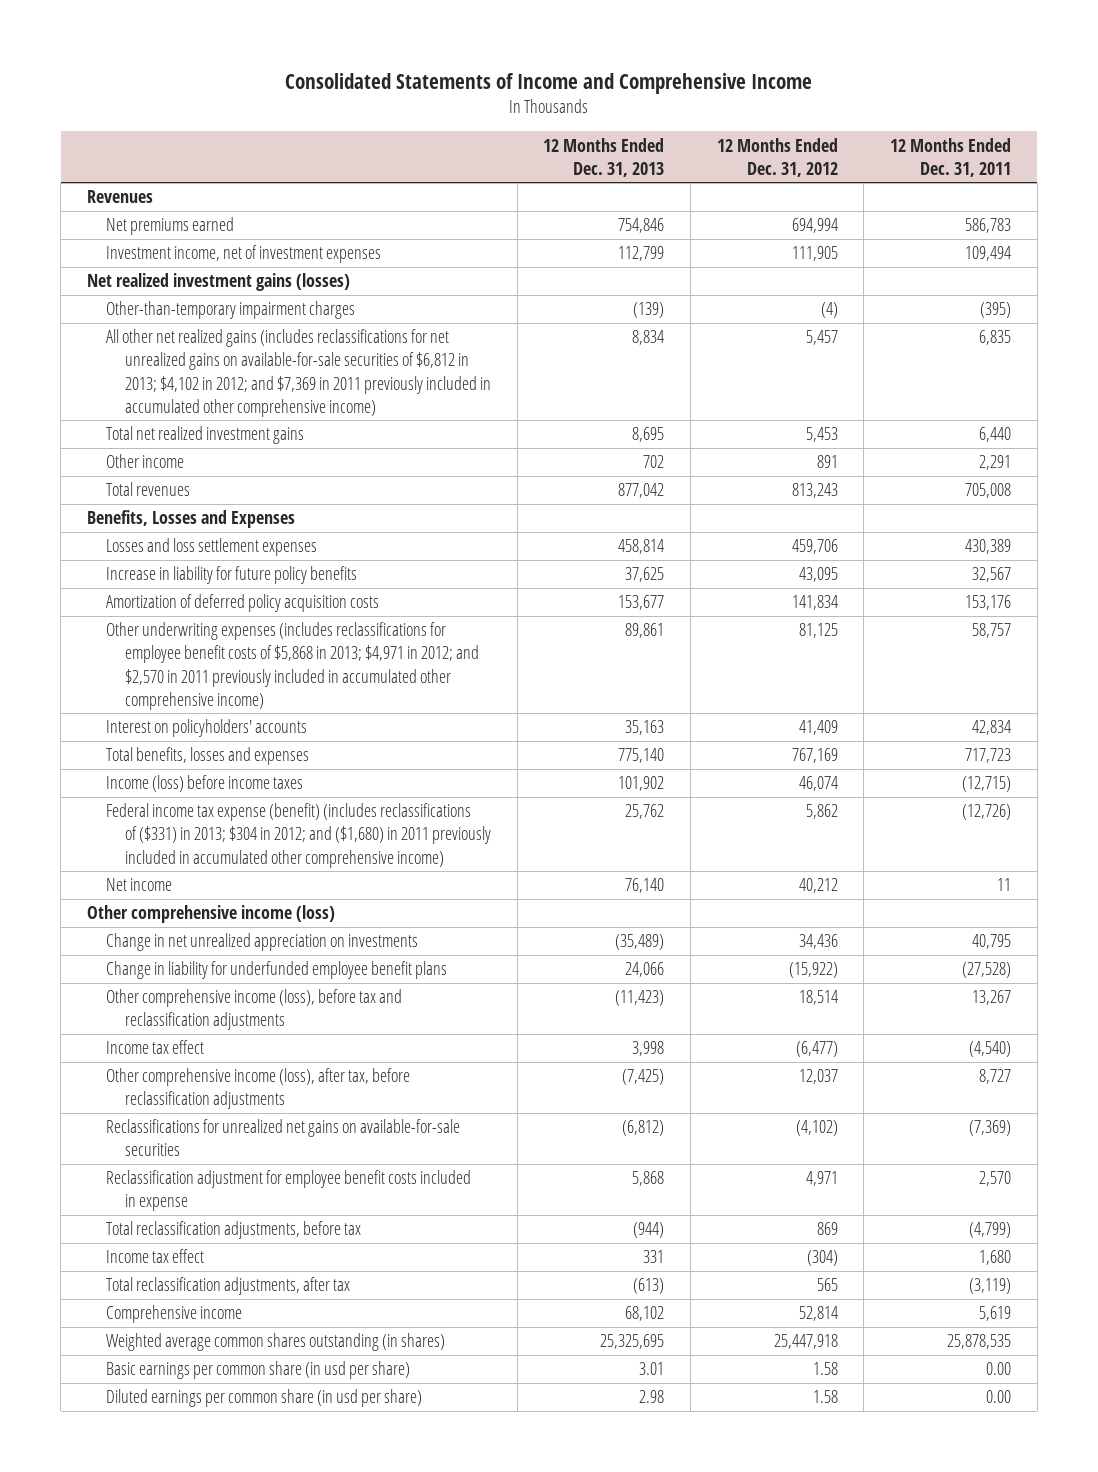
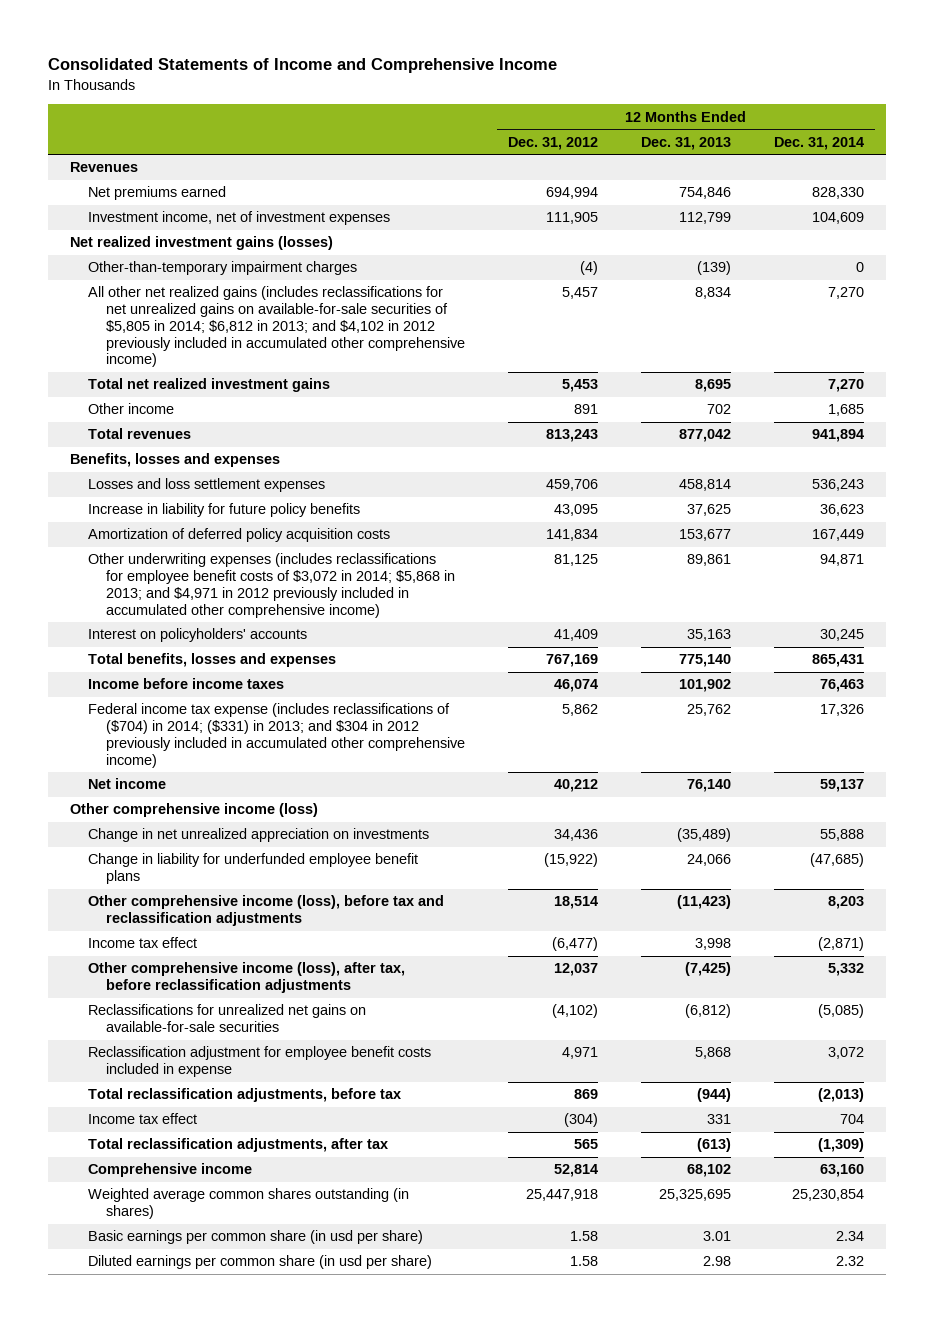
- | 12 Months Ended Dec. 31, 2013 | 12 Months Ended Dec. 31, 2012 | 12 Months Ended Dec. 31, 2011
+ | 12 Months Ended Dec. 31, 2012 | 12 Months Ended Dec. 31, 2013 | 12 Months Ended Dec. 31, 2014
- All other net realized gains (includes reclassifications for net unrealized gains on available-for-sale securities of $6,812 in 2013; $4,102 in 2012; and $7,369 in 2011 previously included in accumulated other comprehensive income) | 8,834 | 5,457 | 6,835
+ All other net realized gains (includes reclassifications for net unrealized gains on available-for-sale securities of $5,805 in 2014; $6,812 in 2013; and $4,102 in 2012 previously included in accumulated other comprehensive income) | 5,457 | 8,834 | 7,270
- Benefits, Losses and Expenses
+ Benefits, losses and expenses
- Other underwriting expenses (includes reclassifications for employee benefit costs of $5,868 in 2013; $4,971 in 2012; and $2,570 in 2011 previously included in accumulated other comprehensive income) | 89,861 | 81,125 | 58,757
+ Other underwriting expenses (includes reclassifications for employee benefit costs of $3,072 in 2014; $5,868 in 2013; and $4,971 in 2012 previously included in accumulated other comprehensive income) | 81,125 | 89,861 | 94,871
- Income (loss) before income taxes | 101,902 | 46,074 | (12,715)
- Federal income tax expense (benefit) (includes reclassifications of ($331) in 2013; $304 in 2012; and ($1,680) in 2011 previously included in accumulated other comprehensive income) | 25,762 | 5,862 | (12,726)
+ Income before income taxes | 46,074 | 101,902 | 76,463
+ Federal income tax expense (includes reclassifications of ($704) in 2014; ($331) in 2013; and $304 in 2012 previously included in accumulated other comprehensive income) | 5,862 | 25,762 | 17,326

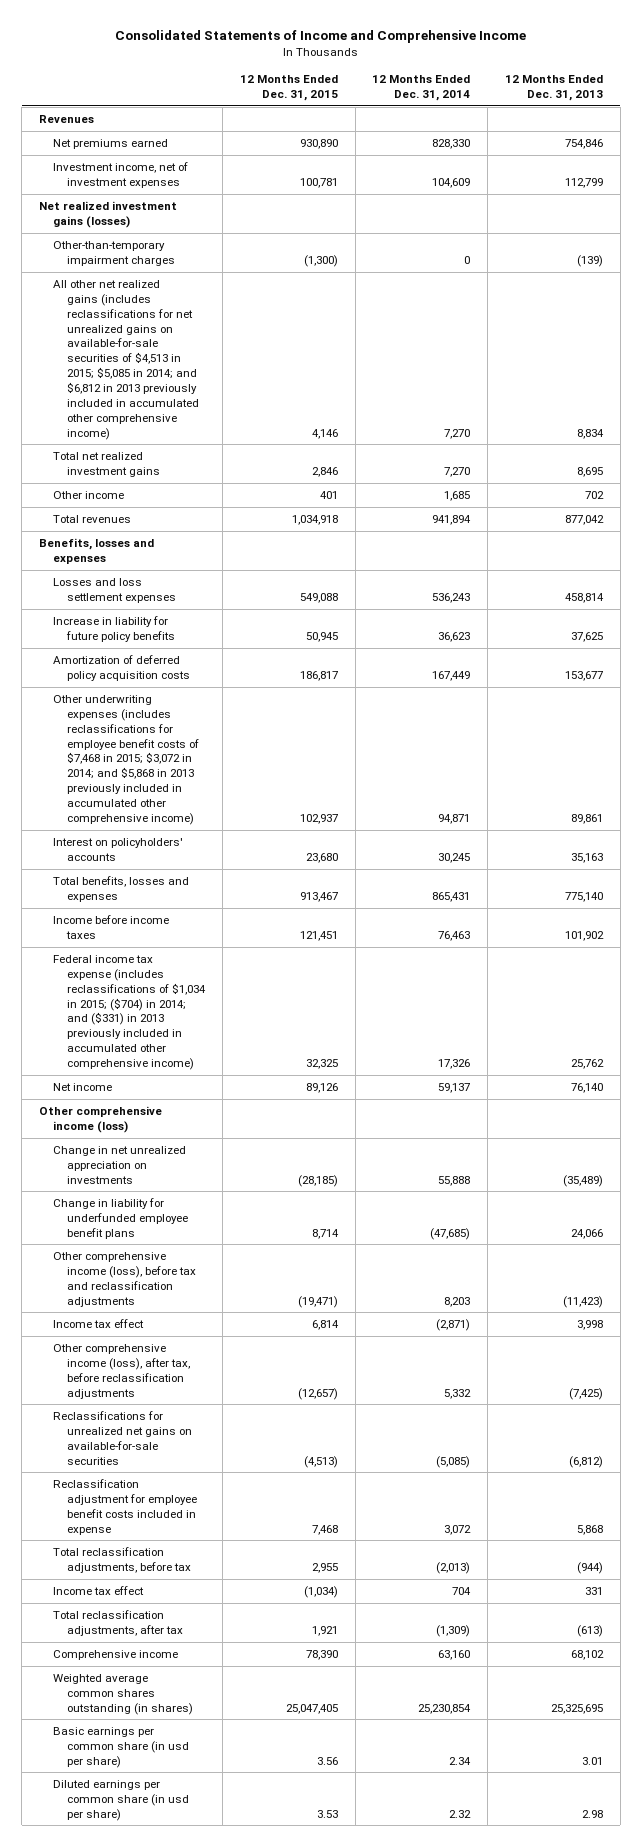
- | 12 Months Ended Dec. 31, 2012 | 12 Months Ended Dec. 31, 2013 | 12 Months Ended Dec. 31, 2014
+ | 12 Months Ended Dec. 31, 2015 | 12 Months Ended Dec. 31, 2014 | 12 Months Ended Dec. 31, 2013
- All other net realized gains (includes reclassifications for net unrealized gains on available-for-sale securities of $5,805 in 2014; $6,812 in 2013; and $4,102 in 2012 previously included in accumulated other comprehensive income) | 5,457 | 8,834 | 7,270
+ All other net realized gains (includes reclassifications for net unrealized gains on available-for-sale securities of $4,513 in 2015; $5,085 in 2014; and $6,812 in 2013 previously included in accumulated other comprehensive income) | 4,146 | 7,270 | 8,834
- Other underwriting expenses (includes reclassifications for employee benefit costs of $3,072 in 2014; $5,868 in 2013; and $4,971 in 2012 previously included in accumulated other comprehensive income) | 81,125 | 89,861 | 94,871
+ Other underwriting expenses (includes reclassifications for employee benefit costs of $7,468 in 2015; $3,072 in 2014; and $5,868 in 2013 previously included in accumulated other comprehensive income) | 102,937 | 94,871 | 89,861
- Federal income tax expense (includes reclassifications of ($704) in 2014; ($331) in 2013; and $304 in 2012 previously included in accumulated other comprehensive income) | 5,862 | 25,762 | 17,326
+ Federal income tax expense (includes reclassifications of $1,034 in 2015; ($704) in 2014; and ($331) in 2013 previously included in accumulated other comprehensive income) | 32,325 | 17,326 | 25,762

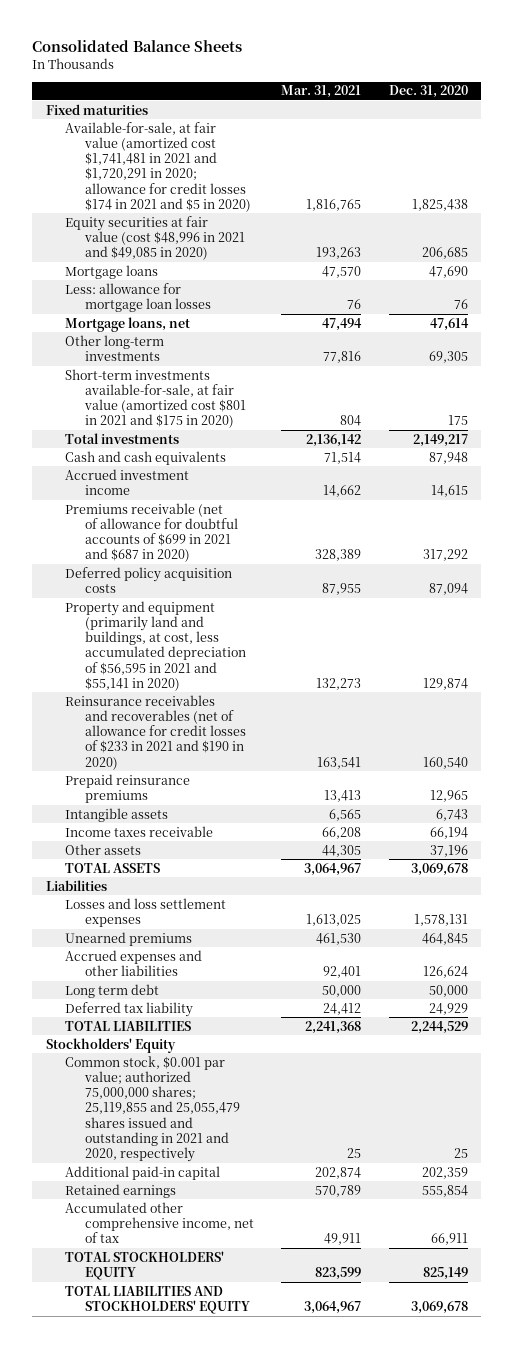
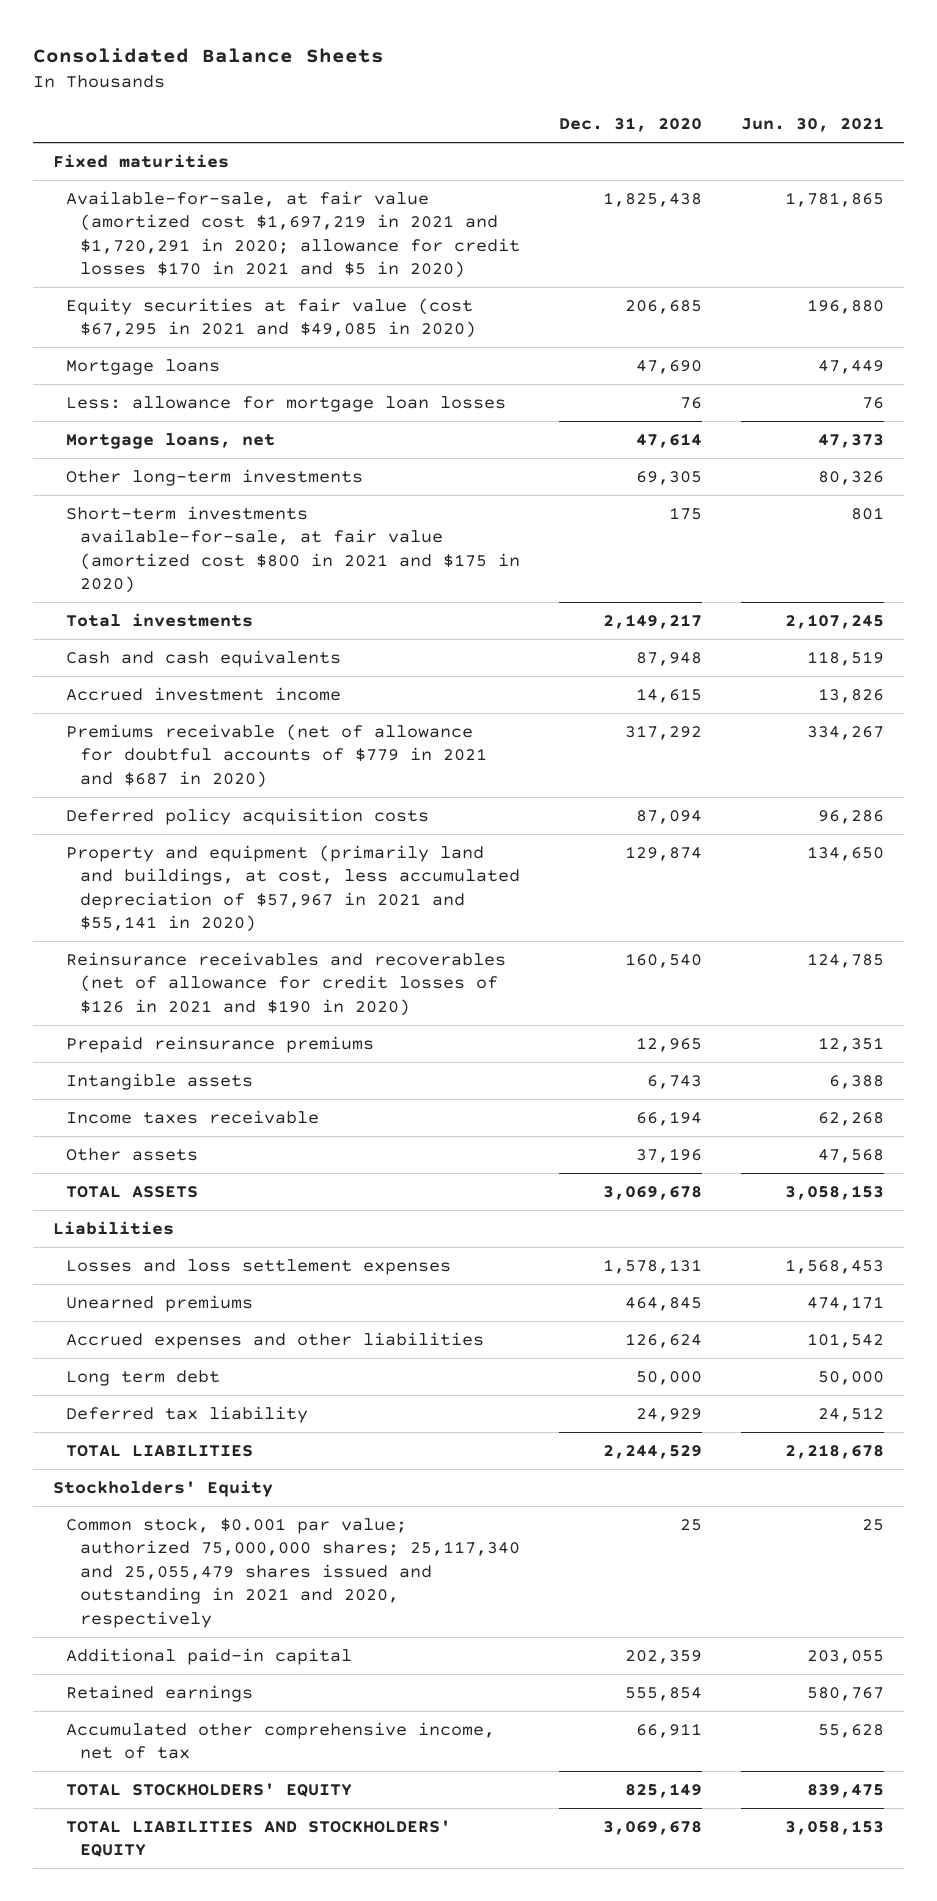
- | Mar. 31, 2021 | Dec. 31, 2020
+ | Dec. 31, 2020 | Jun. 30, 2021
- Available-for-sale, at fair value (amortized cost $1,741,481 in 2021 and $1,720,291 in 2020; allowance for credit losses $174 in 2021 and $5 in 2020) | 1,816,765 | 1,825,438
- Equity securities at fair value (cost $48,996 in 2021 and $49,085 in 2020) | 193,263 | 206,685
+ Available-for-sale, at fair value (amortized cost $1,697,219 in 2021 and $1,720,291 in 2020; allowance for credit losses $170 in 2021 and $5 in 2020) | 1,825,438 | 1,781,865
+ Equity securities at fair value (cost $67,295 in 2021 and $49,085 in 2020) | 206,685 | 196,880
- Short-term investments available-for-sale, at fair value (amortized cost $801 in 2021 and $175 in 2020) | 804 | 175
+ Short-term investments available-for-sale, at fair value (amortized cost $800 in 2021 and $175 in 2020) | 175 | 801
- Premiums receivable (net of allowance for doubtful accounts of $699 in 2021 and $687 in 2020) | 328,389 | 317,292
+ Premiums receivable (net of allowance for doubtful accounts of $779 in 2021 and $687 in 2020) | 317,292 | 334,267
- Property and equipment (primarily land and buildings, at cost, less accumulated depreciation of $56,595 in 2021 and $55,141 in 2020) | 132,273 | 129,874
- Reinsurance receivables and recoverables (net of allowance for credit losses of $233 in 2021 and $190 in 2020) | 163,541 | 160,540
+ Property and equipment (primarily land and buildings, at cost, less accumulated depreciation of $57,967 in 2021 and $55,141 in 2020) | 129,874 | 134,650
+ Reinsurance receivables and recoverables (net of allowance for credit losses of $126 in 2021 and $190 in 2020) | 160,540 | 124,785
- Common stock, $0.001 par value; authorized 75,000,000 shares; 25,119,855 and 25,055,479 shares issued and outstanding in 2021 and 2020, respectively | 25 | 25
+ Common stock, $0.001 par value; authorized 75,000,000 shares; 25,117,340 and 25,055,479 shares issued and outstanding in 2021 and 2020, respectively | 25 | 25

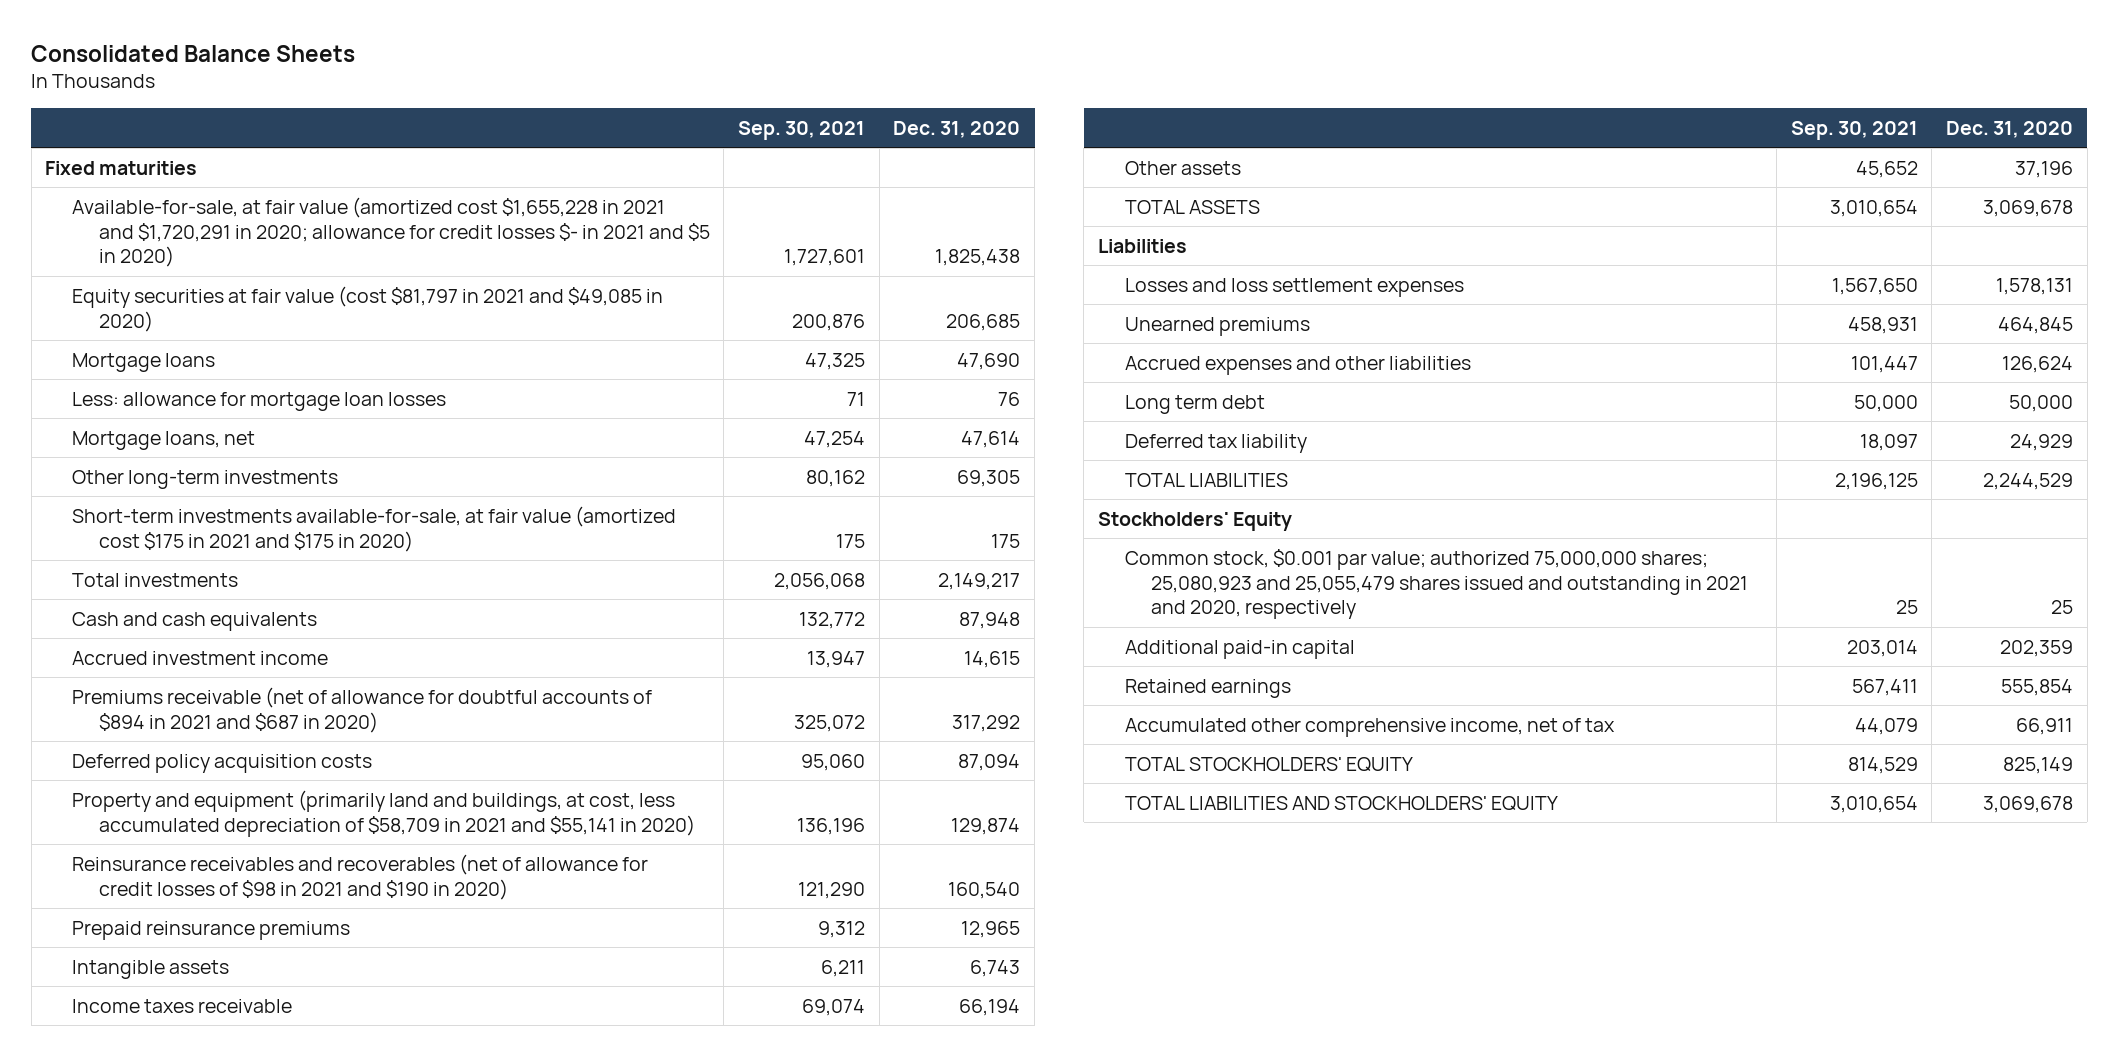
- | Dec. 31, 2020 | Jun. 30, 2021
+ | Sep. 30, 2021 | Dec. 31, 2020
- Available-for-sale, at fair value (amortized cost $1,697,219 in 2021 and $1,720,291 in 2020; allowance for credit losses $170 in 2021 and $5 in 2020) | 1,825,438 | 1,781,865
- Equity securities at fair value (cost $67,295 in 2021 and $49,085 in 2020) | 206,685 | 196,880
+ Available-for-sale, at fair value (amortized cost $1,655,228 in 2021 and $1,720,291 in 2020; allowance for credit losses $- in 2021 and $5 in 2020) | 1,727,601 | 1,825,438
+ Equity securities at fair value (cost $81,797 in 2021 and $49,085 in 2020) | 200,876 | 206,685
- Short-term investments available-for-sale, at fair value (amortized cost $800 in 2021 and $175 in 2020) | 175 | 801
+ Short-term investments available-for-sale, at fair value (amortized cost $175 in 2021 and $175 in 2020) | 175 | 175
- Premiums receivable (net of allowance for doubtful accounts of $779 in 2021 and $687 in 2020) | 317,292 | 334,267
+ Premiums receivable (net of allowance for doubtful accounts of $894 in 2021 and $687 in 2020) | 325,072 | 317,292
- Property and equipment (primarily land and buildings, at cost, less accumulated depreciation of $57,967 in 2021 and $55,141 in 2020) | 129,874 | 134,650
- Reinsurance receivables and recoverables (net of allowance for credit losses of $126 in 2021 and $190 in 2020) | 160,540 | 124,785
+ Property and equipment (primarily land and buildings, at cost, less accumulated depreciation of $58,709 in 2021 and $55,141 in 2020) | 136,196 | 129,874
+ Reinsurance receivables and recoverables (net of allowance for credit losses of $98 in 2021 and $190 in 2020) | 121,290 | 160,540
- Common stock, $0.001 par value; authorized 75,000,000 shares; 25,117,340 and 25,055,479 shares issued and outstanding in 2021 and 2020, respectively | 25 | 25
+ Common stock, $0.001 par value; authorized 75,000,000 shares; 25,080,923 and 25,055,479 shares issued and outstanding in 2021 and 2020, respectively | 25 | 25

